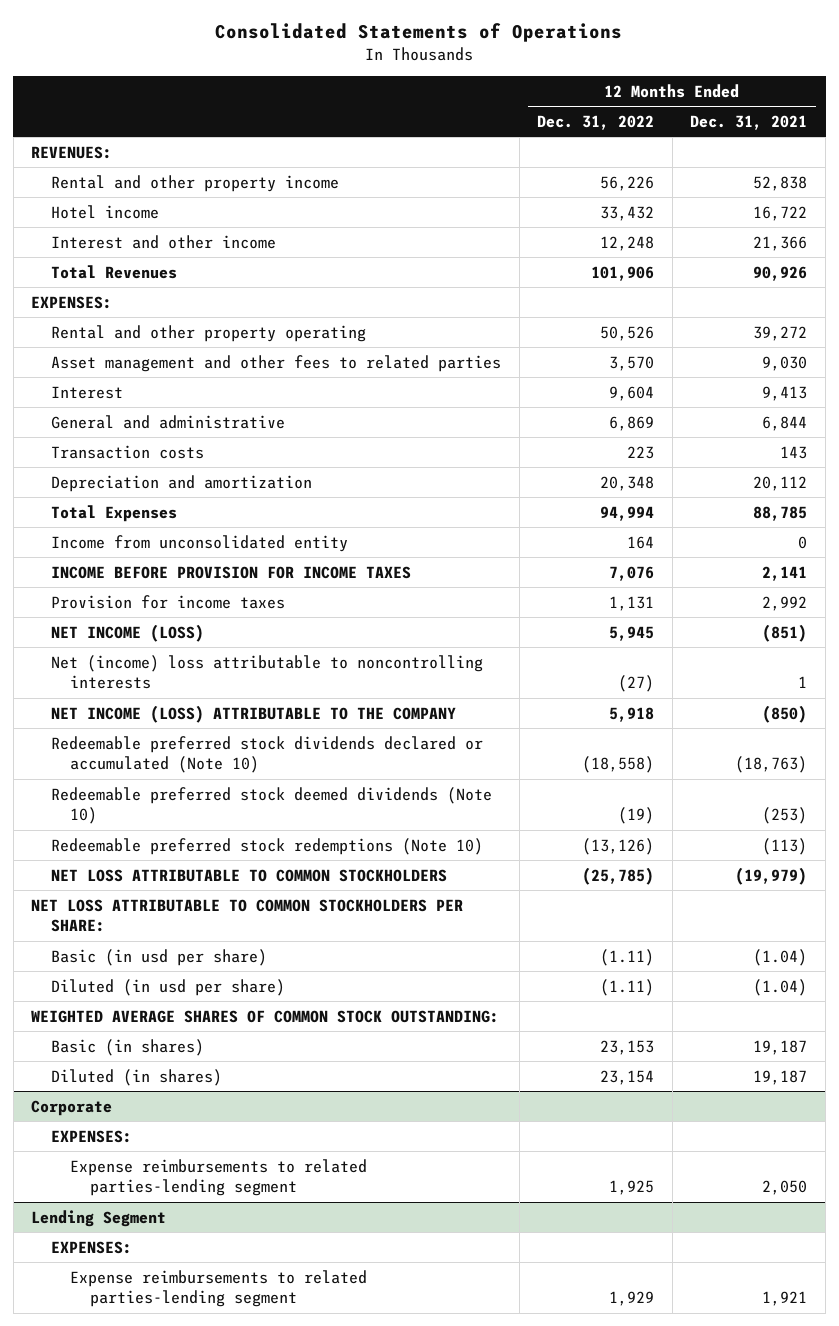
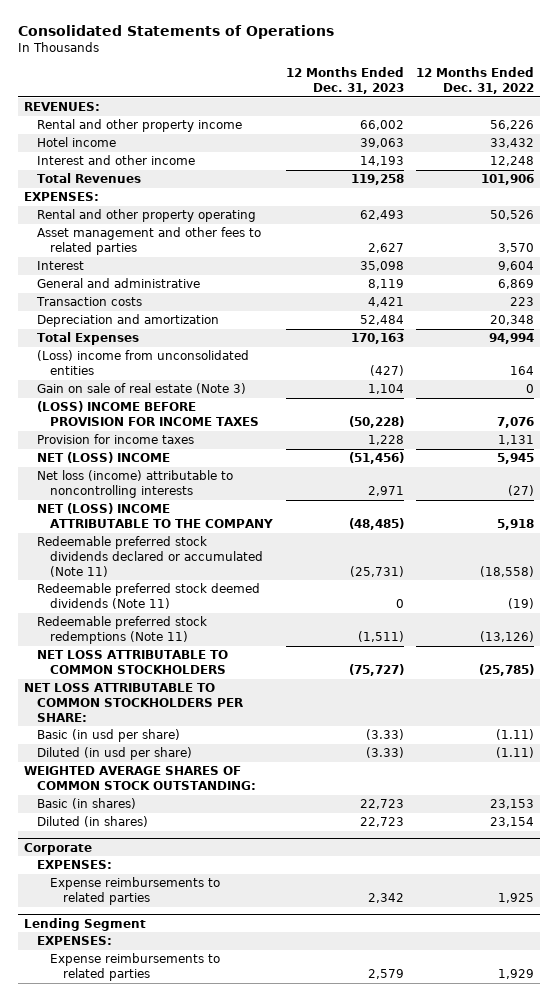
- | 12 Months Ended Dec. 31, 2022 | 12 Months Ended Dec. 31, 2021
+ | 12 Months Ended Dec. 31, 2023 | 12 Months Ended Dec. 31, 2022
- Income from unconsolidated entity | 164 | 0
- INCOME BEFORE PROVISION FOR INCOME TAXES | 7,076 | 2,141
+ (Loss) income from unconsolidated entities | (427) | 164
+ Gain on sale of real estate (Note 3) | 1,104 | 0
+ (LOSS) INCOME BEFORE PROVISION FOR INCOME TAXES | (50,228) | 7,076
- NET INCOME (LOSS) | 5,945 | (851)
- Net (income) loss attributable to noncontrolling interests | (27) | 1
- NET INCOME (LOSS) ATTRIBUTABLE TO THE COMPANY | 5,918 | (850)
- Redeemable preferred stock dividends declared or accumulated (Note 10) | (18,558) | (18,763)
- Redeemable preferred stock deemed dividends (Note 10) | (19) | (253)
- Redeemable preferred stock redemptions (Note 10) | (13,126) | (113)
+ NET (LOSS) INCOME | (51,456) | 5,945
+ Net loss (income) attributable to noncontrolling interests | 2,971 | (27)
+ NET (LOSS) INCOME ATTRIBUTABLE TO THE COMPANY | (48,485) | 5,918
+ Redeemable preferred stock dividends declared or accumulated (Note 11) | (25,731) | (18,558)
+ Redeemable preferred stock deemed dividends (Note 11) | 0 | (19)
+ Redeemable preferred stock redemptions (Note 11) | (1,511) | (13,126)
@ Corporate
- Expense reimbursements to related parties-lending segment | 1,925 | 2,050
+ Expense reimbursements to related parties | 2,342 | 1,925
@ Lending Segment
- Expense reimbursements to related parties-lending segment | 1,929 | 1,921
+ Expense reimbursements to related parties | 2,579 | 1,929

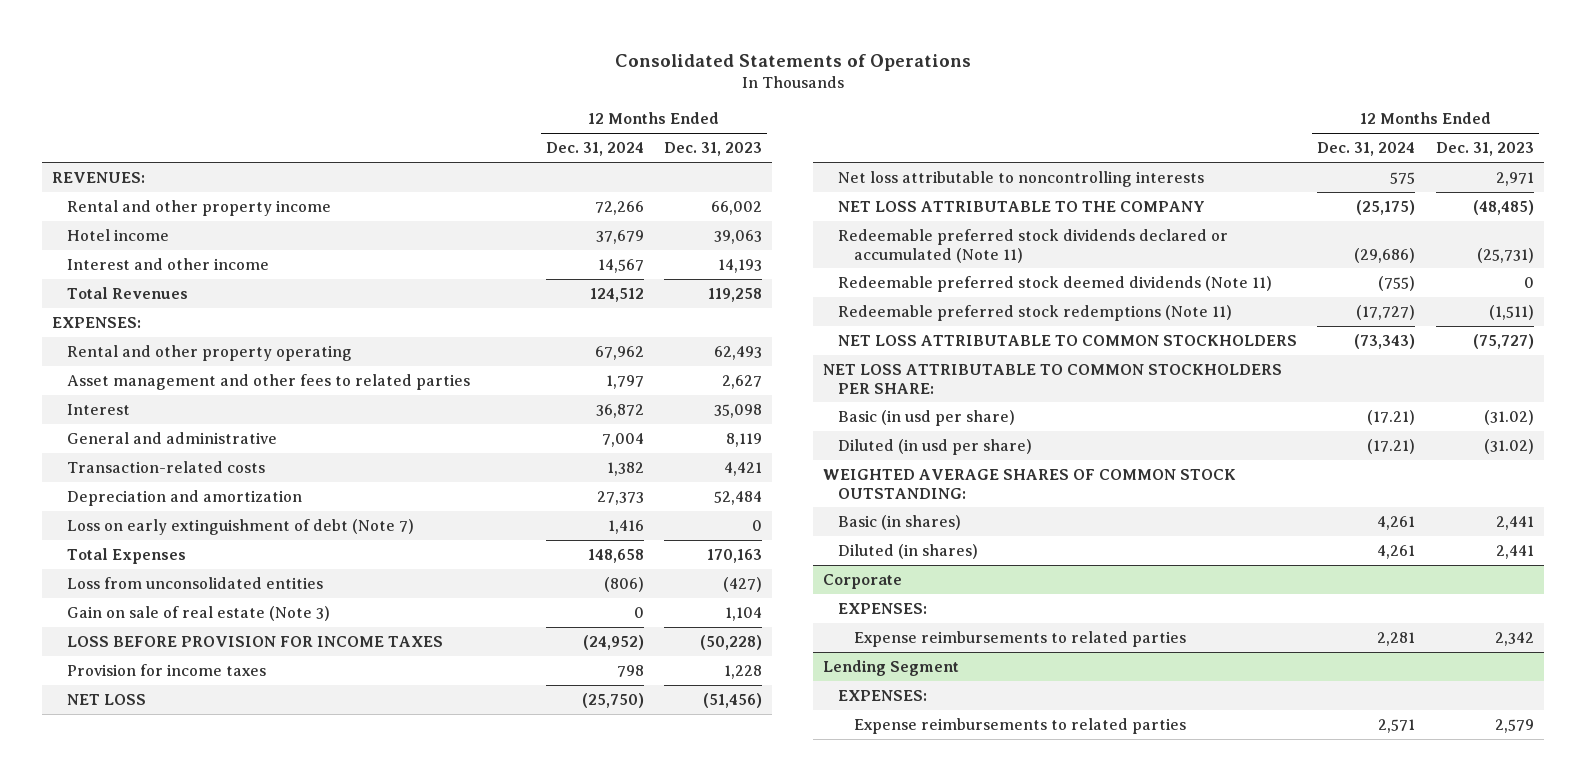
- | 12 Months Ended Dec. 31, 2023 | 12 Months Ended Dec. 31, 2022
+ | 12 Months Ended Dec. 31, 2024 | 12 Months Ended Dec. 31, 2023
- Transaction costs | 4,421 | 223
+ Transaction-related costs | 1,382 | 4,421
+ Loss on early extinguishment of debt (Note 7) | 1,416 | 0
- (Loss) income from unconsolidated entities | (427) | 164
+ Loss from unconsolidated entities | (806) | (427)
- (LOSS) INCOME BEFORE PROVISION FOR INCOME TAXES | (50,228) | 7,076
+ LOSS BEFORE PROVISION FOR INCOME TAXES | (24,952) | (50,228)
- NET (LOSS) INCOME | (51,456) | 5,945
- Net loss (income) attributable to noncontrolling interests | 2,971 | (27)
- NET (LOSS) INCOME ATTRIBUTABLE TO THE COMPANY | (48,485) | 5,918
+ NET LOSS | (25,750) | (51,456)
+ Net loss attributable to noncontrolling interests | 575 | 2,971
+ NET LOSS ATTRIBUTABLE TO THE COMPANY | (25,175) | (48,485)
- Basic (in usd per share) | (3.33) | (1.11)
- Diluted (in usd per share) | (3.33) | (1.11)
+ Basic (in usd per share) | (17.21) | (31.02)
+ Diluted (in usd per share) | (17.21) | (31.02)
- Basic (in shares) | 22,723 | 23,153
- Diluted (in shares) | 22,723 | 23,154
+ Basic (in shares) | 4,261 | 2,441
+ Diluted (in shares) | 4,261 | 2,441

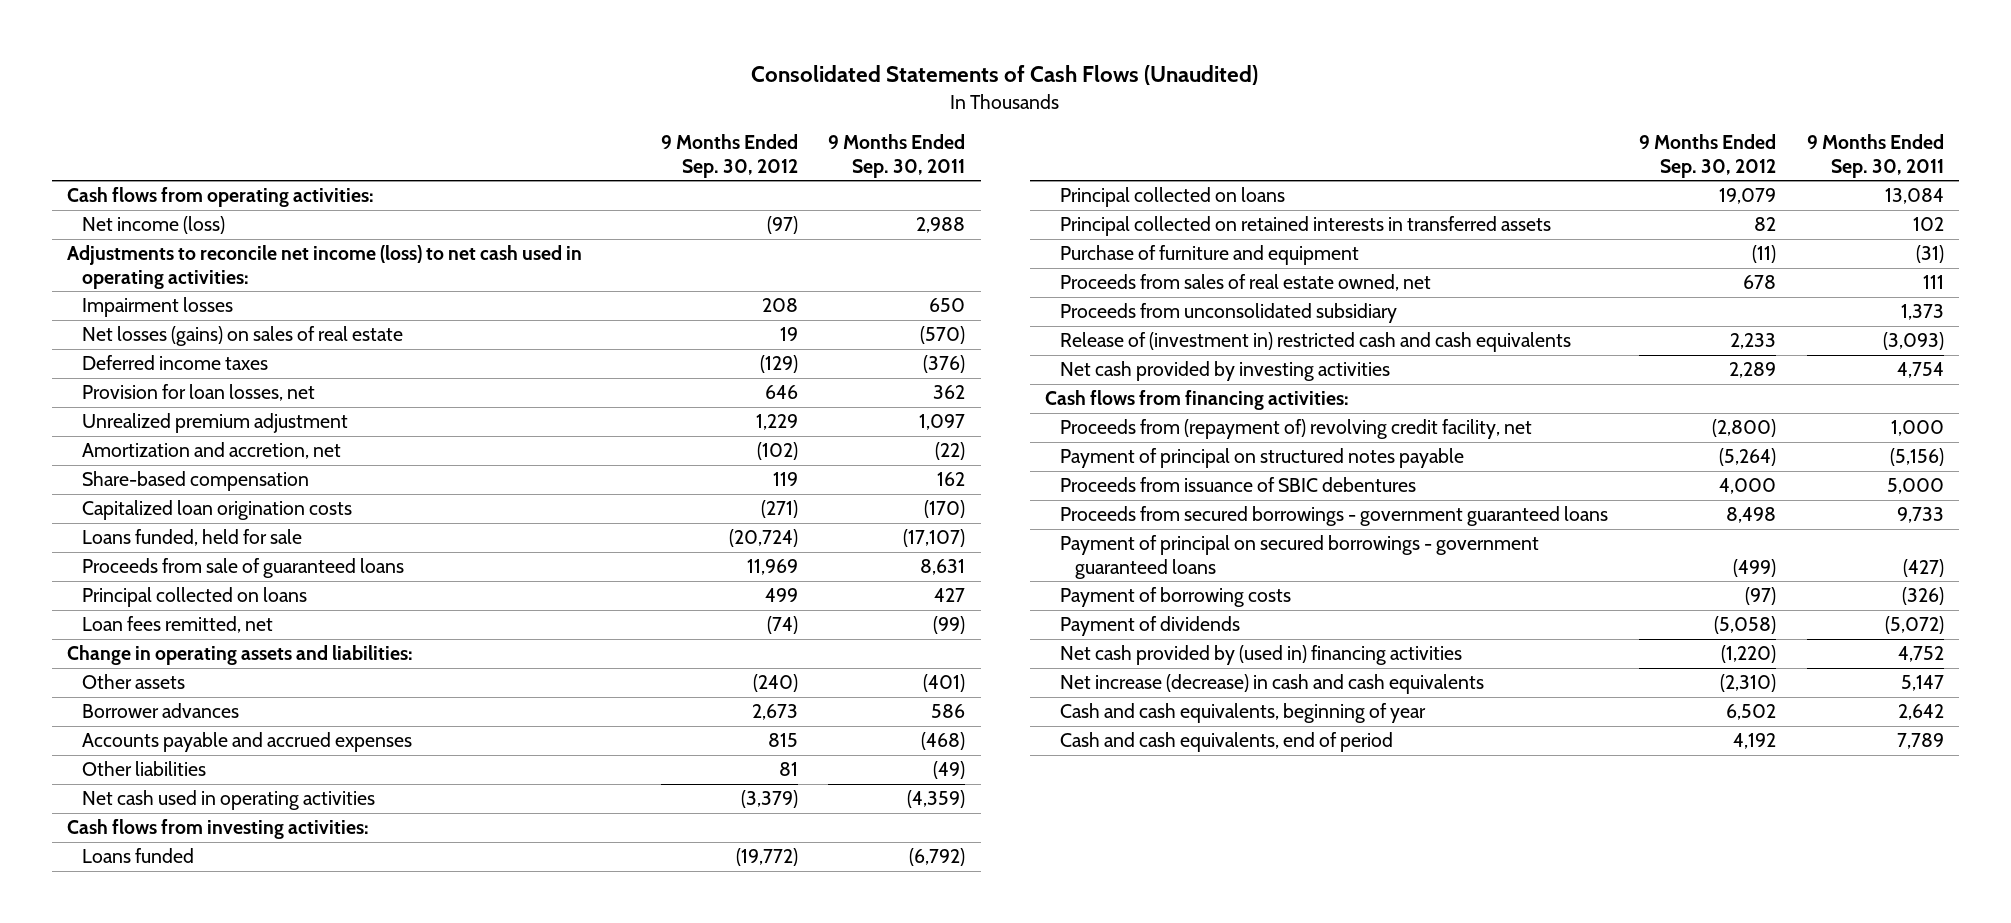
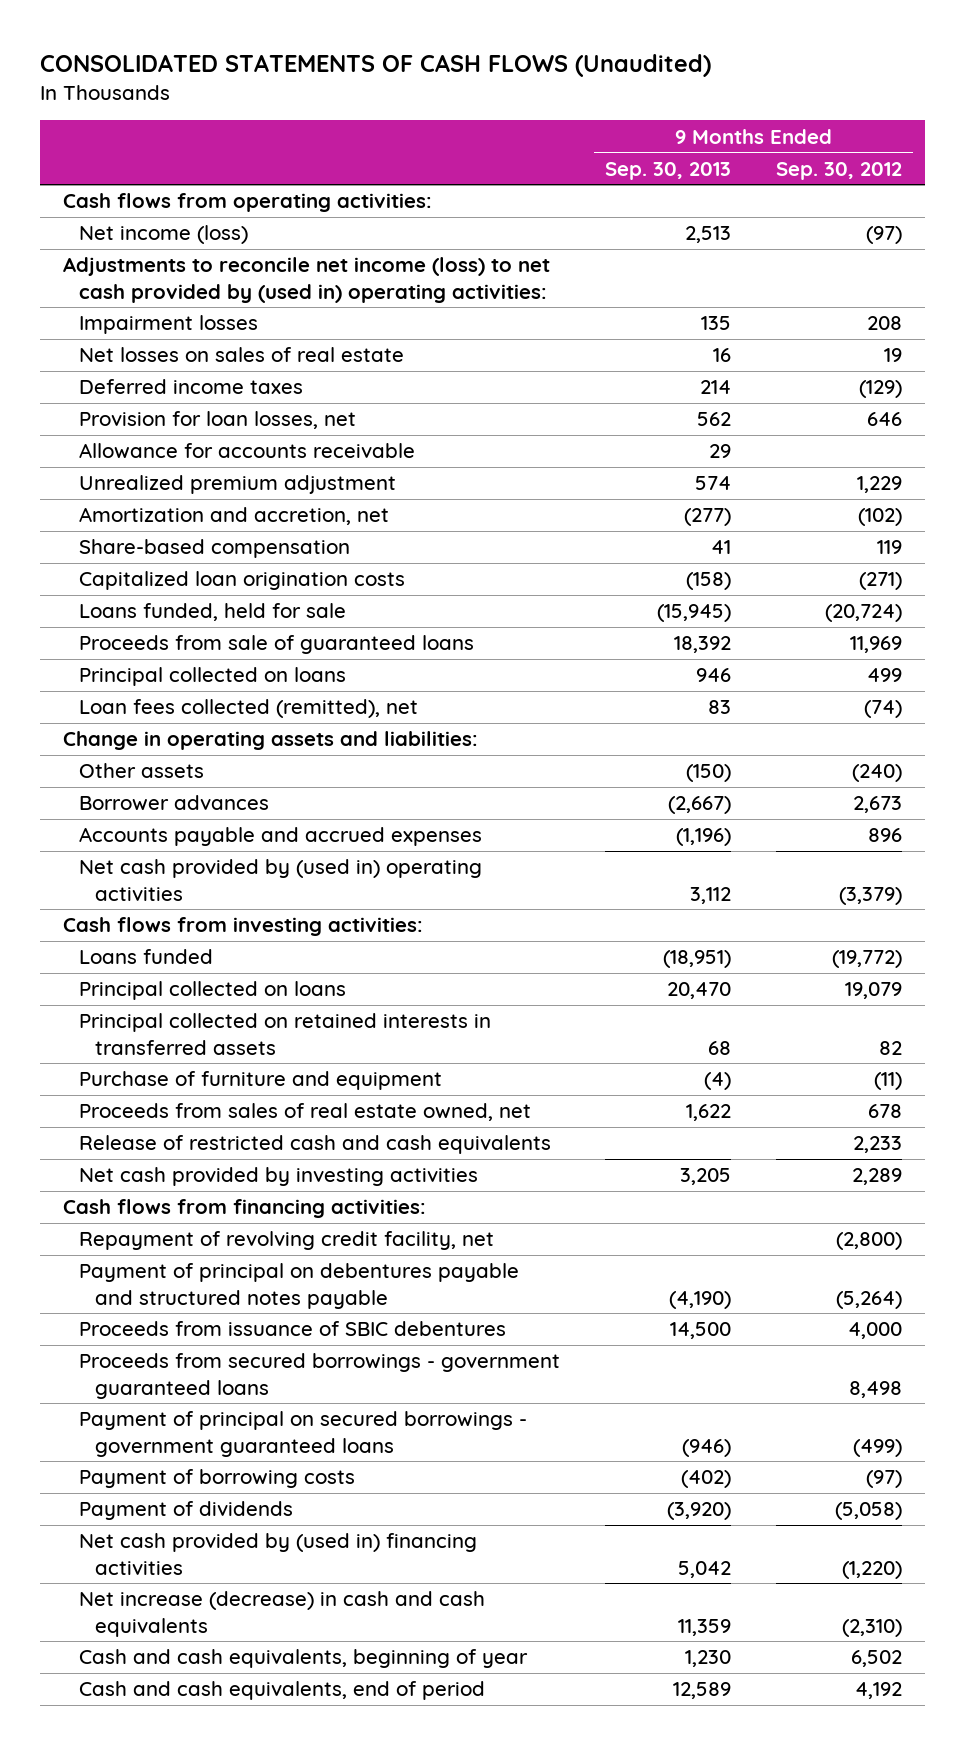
- Consolidated Statements of Cash Flows (Unaudited)
+ CONSOLIDATED STATEMENTS OF CASH FLOWS (Unaudited)
- | 9 Months Ended Sep. 30, 2012 | 9 Months Ended Sep. 30, 2011
+ | 9 Months Ended Sep. 30, 2013 | 9 Months Ended Sep. 30, 2012
- Adjustments to reconcile net income (loss) to net cash used in operating activities:
+ Adjustments to reconcile net income (loss) to net cash provided by (used in) operating activities:
- Net losses (gains) on sales of real estate | 19 | (570)
+ Net losses on sales of real estate | 16 | 19
+ Allowance for accounts receivable | 29 |
- Loan fees remitted, net | (74) | (99)
+ Loan fees collected (remitted), net | 83 | (74)
- Accounts payable and accrued expenses | 815 | (468)
- Other liabilities | 81 | (49)
- Net cash used in operating activities | (3,379) | (4,359)
+ Accounts payable and accrued expenses | (1,196) | 896
+ Net cash provided by (used in) operating activities | 3,112 | (3,379)
- Proceeds from unconsolidated subsidiary | | 1,373
- Release of (investment in) restricted cash and cash equivalents | 2,233 | (3,093)
+ Release of restricted cash and cash equivalents | | 2,233
- Proceeds from (repayment of) revolving credit facility, net | (2,800) | 1,000
- Payment of principal on structured notes payable | (5,264) | (5,156)
+ Repayment of revolving credit facility, net | | (2,800)
+ Payment of principal on debentures payable and structured notes payable | (4,190) | (5,264)

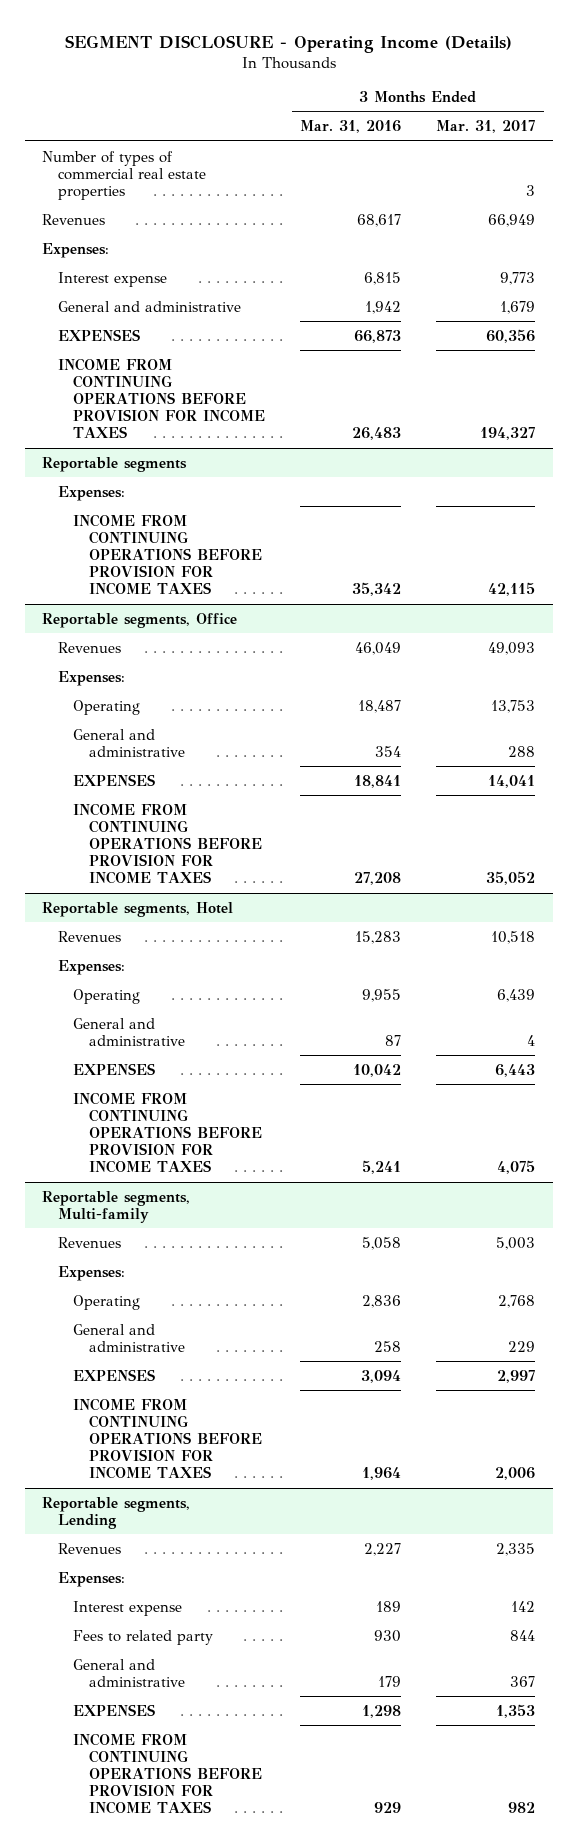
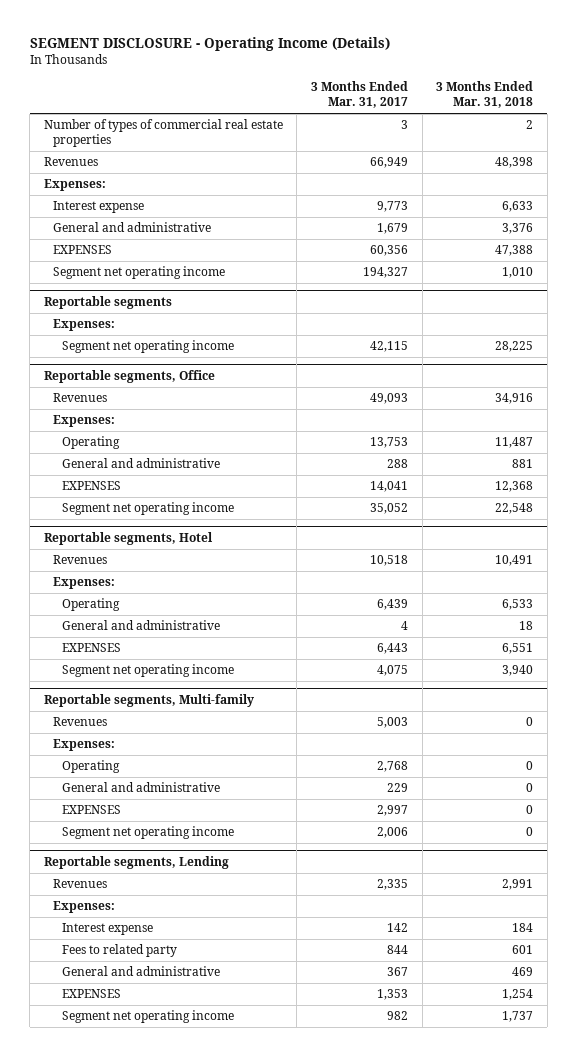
- | 3 Months Ended Mar. 31, 2016 | 3 Months Ended Mar. 31, 2017
+ | 3 Months Ended Mar. 31, 2017 | 3 Months Ended Mar. 31, 2018
- INCOME FROM CONTINUING OPERATIONS BEFORE PROVISION FOR INCOME TAXES | 26,483 | 194,327
+ Segment net operating income | 194,327 | 1,010
@ Reportable segments
- INCOME FROM CONTINUING OPERATIONS BEFORE PROVISION FOR INCOME TAXES | 35,342 | 42,115
+ Segment net operating income | 42,115 | 28,225
@ Reportable segments, Office
- INCOME FROM CONTINUING OPERATIONS BEFORE PROVISION FOR INCOME TAXES | 27,208 | 35,052
+ Segment net operating income | 35,052 | 22,548
@ Reportable segments, Hotel
- INCOME FROM CONTINUING OPERATIONS BEFORE PROVISION FOR INCOME TAXES | 5,241 | 4,075
+ Segment net operating income | 4,075 | 3,940
@ Reportable segments, Multi-family
- INCOME FROM CONTINUING OPERATIONS BEFORE PROVISION FOR INCOME TAXES | 1,964 | 2,006
+ Segment net operating income | 2,006 | 0
@ Reportable segments, Lending
- INCOME FROM CONTINUING OPERATIONS BEFORE PROVISION FOR INCOME TAXES | 929 | 982
+ Segment net operating income | 982 | 1,737

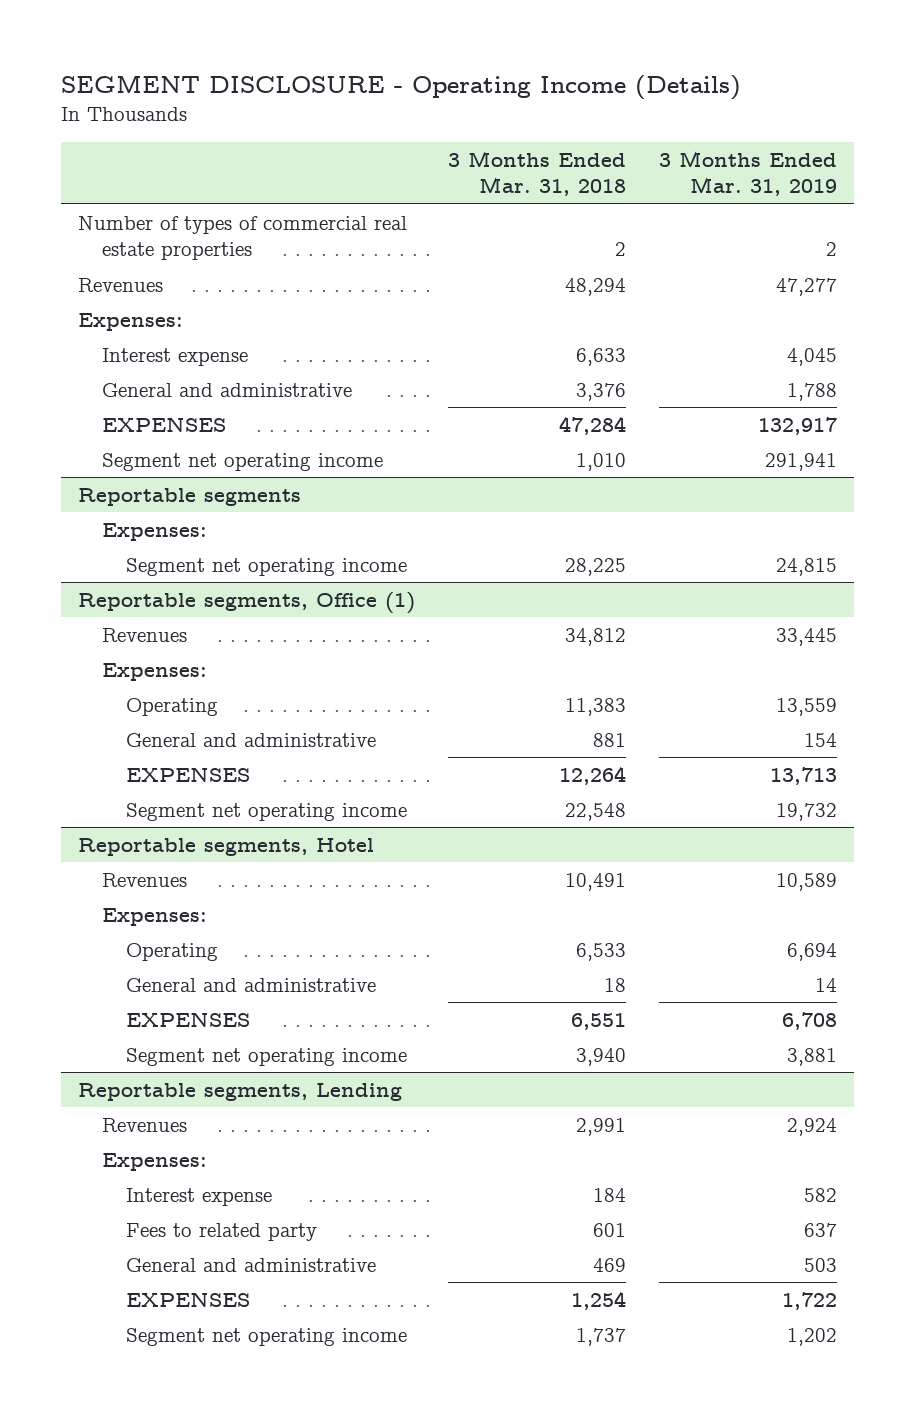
- | 3 Months Ended Mar. 31, 2017 | 3 Months Ended Mar. 31, 2018
+ | 3 Months Ended Mar. 31, 2018 | 3 Months Ended Mar. 31, 2019
- Revenues | 66,949 | 48,398
+ Revenues | 48,294 | 47,277
- EXPENSES | 60,356 | 47,388
+ EXPENSES | 47,284 | 132,917
- Reportable segments, Office
- Revenues | 49,093 | 34,916
+ Reportable segments, Office (1)
+ Revenues | 34,812 | 33,445
- Operating | 13,753 | 11,487
+ Operating | 11,383 | 13,559
- EXPENSES | 14,041 | 12,368
+ EXPENSES | 12,264 | 13,713
- Reportable segments, Multi-family
- Revenues | 5,003 | 0
- Expenses:
- Operating | 2,768 | 0
- General and administrative | 229 | 0
- EXPENSES | 2,997 | 0
- Segment net operating income | 2,006 | 0

